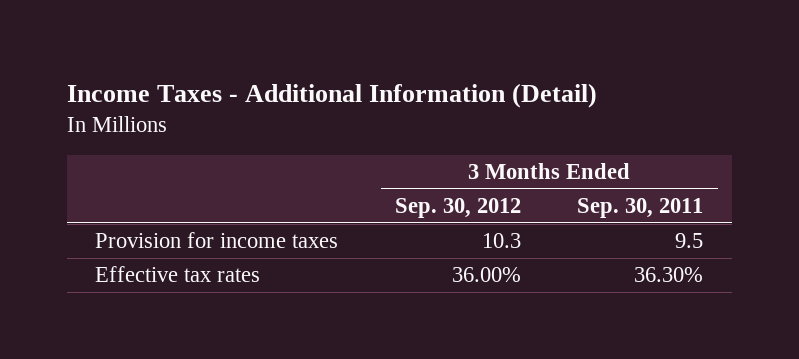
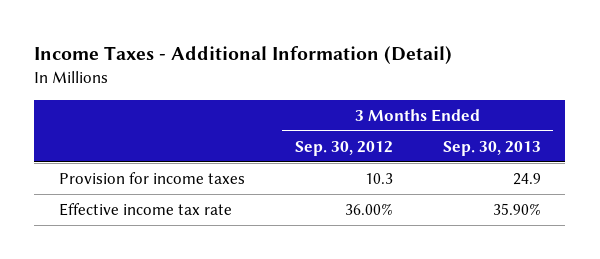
- | 3 Months Ended Sep. 30, 2012 | 3 Months Ended Sep. 30, 2011
+ | 3 Months Ended Sep. 30, 2012 | 3 Months Ended Sep. 30, 2013
- Effective tax rates | 36.00% | 36.30%
+ Effective income tax rate | 36.00% | 35.90%

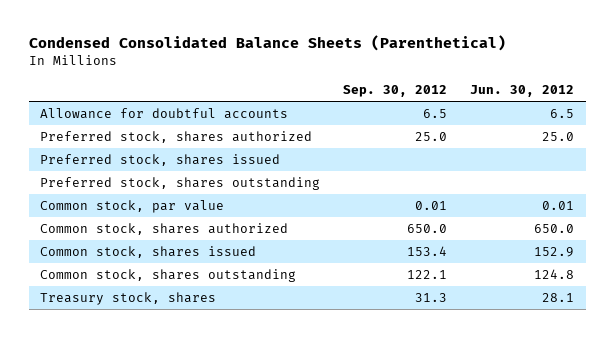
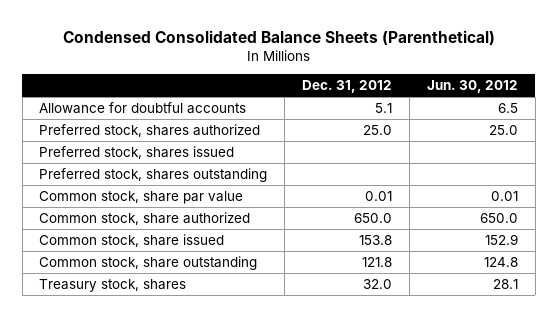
- | Sep. 30, 2012 | Jun. 30, 2012
+ | Dec. 31, 2012 | Jun. 30, 2012
- Common stock, par value | 0.01 | 0.01
- Common stock, shares authorized | 650.0 | 650.0
- Common stock, shares issued | 153.4 | 152.9
- Common stock, shares outstanding | 122.1 | 124.8
+ Common stock, share par value | 0.01 | 0.01
+ Common stock, share authorized | 650.0 | 650.0
+ Common stock, share issued | 153.8 | 152.9
+ Common stock, share outstanding | 121.8 | 124.8

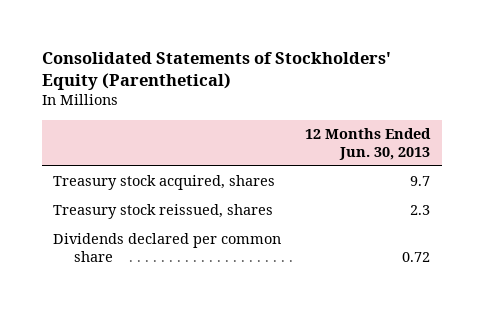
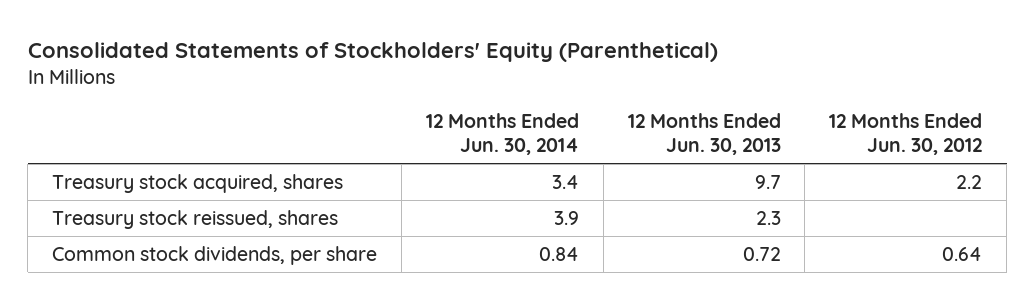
- | 12 Months Ended Jun. 30, 2013
+ | 12 Months Ended Jun. 30, 2014 | 12 Months Ended Jun. 30, 2013 | 12 Months Ended Jun. 30, 2012
- Dividends declared per common share | 0.72
+ Common stock dividends, per share | 0.84 | 0.72 | 0.64

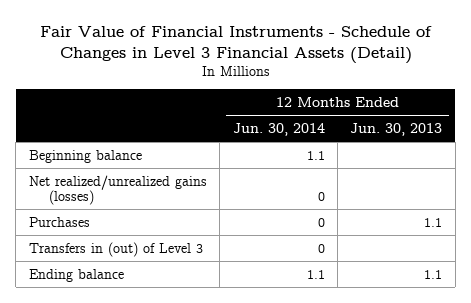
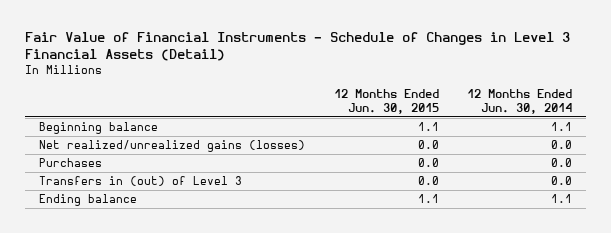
- | 12 Months Ended Jun. 30, 2014 | 12 Months Ended Jun. 30, 2013
+ | 12 Months Ended Jun. 30, 2015 | 12 Months Ended Jun. 30, 2014
- Net realized/unrealized gains (losses) | 0 |
- Purchases | 0 | 1.1
- Transfers in (out) of Level 3 | 0 |
+ Net realized/unrealized gains (losses) | 0.0 | 0.0
+ Purchases | 0.0 | 0.0
+ Transfers in (out) of Level 3 | 0.0 | 0.0

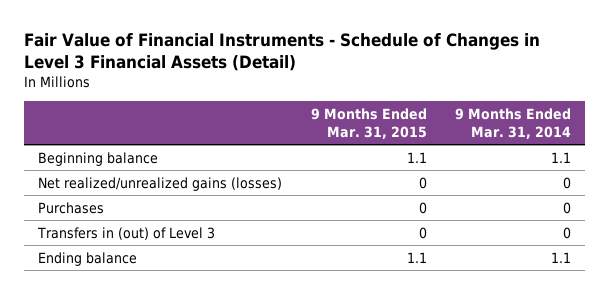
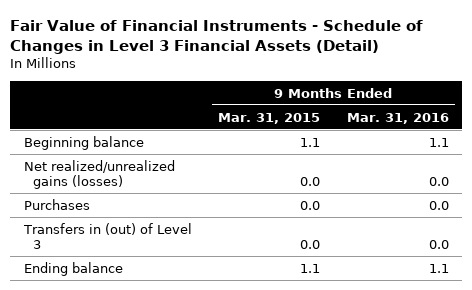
- | 9 Months Ended Mar. 31, 2015 | 9 Months Ended Mar. 31, 2014
+ | 9 Months Ended Mar. 31, 2015 | 9 Months Ended Mar. 31, 2016
- Net realized/unrealized gains (losses) | 0 | 0
- Purchases | 0 | 0
- Transfers in (out) of Level 3 | 0 | 0
+ Net realized/unrealized gains (losses) | 0.0 | 0.0
+ Purchases | 0.0 | 0.0
+ Transfers in (out) of Level 3 | 0.0 | 0.0

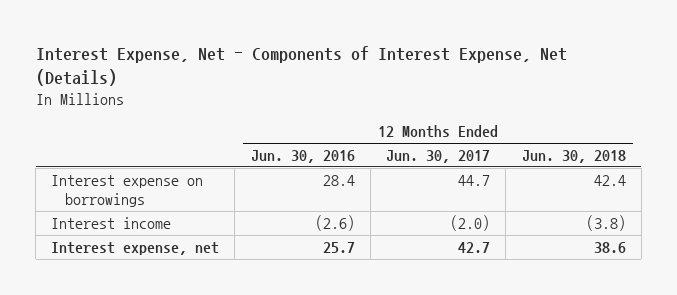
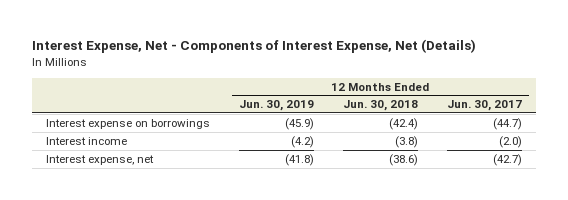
- | 12 Months Ended Jun. 30, 2016 | 12 Months Ended Jun. 30, 2017 | 12 Months Ended Jun. 30, 2018
+ | 12 Months Ended Jun. 30, 2019 | 12 Months Ended Jun. 30, 2018 | 12 Months Ended Jun. 30, 2017
- Interest expense on borrowings | 28.4 | 44.7 | 42.4
+ Interest expense on borrowings | (45.9) | (42.4) | (44.7)
- Interest expense, net | 25.7 | 42.7 | 38.6
+ Interest expense, net | (41.8) | (38.6) | (42.7)

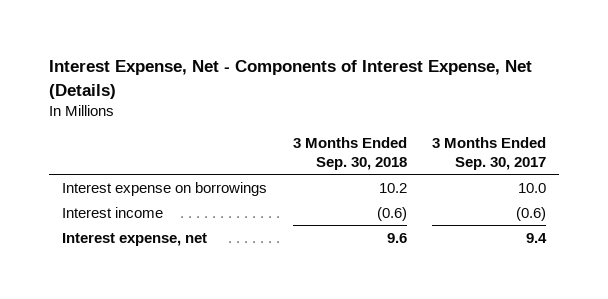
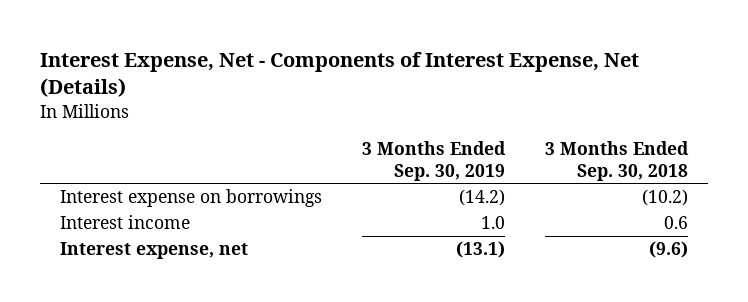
- | 3 Months Ended Sep. 30, 2018 | 3 Months Ended Sep. 30, 2017
+ | 3 Months Ended Sep. 30, 2019 | 3 Months Ended Sep. 30, 2018
- Interest expense on borrowings | 10.2 | 10.0
- Interest income | (0.6) | (0.6)
- Interest expense, net | 9.6 | 9.4
+ Interest expense on borrowings | (14.2) | (10.2)
+ Interest income | 1.0 | 0.6
+ Interest expense, net | (13.1) | (9.6)

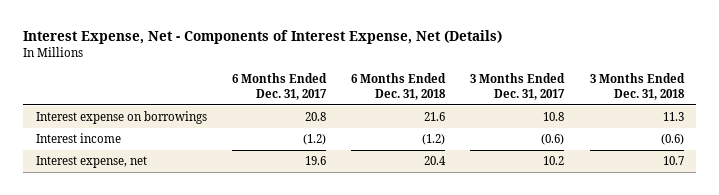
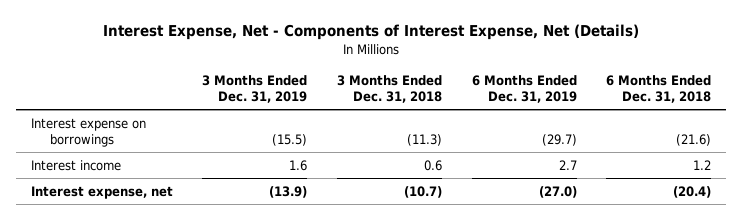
- | 6 Months Ended Dec. 31, 2017 | 6 Months Ended Dec. 31, 2018 | 3 Months Ended Dec. 31, 2017 | 3 Months Ended Dec. 31, 2018
+ | 3 Months Ended Dec. 31, 2019 | 3 Months Ended Dec. 31, 2018 | 6 Months Ended Dec. 31, 2019 | 6 Months Ended Dec. 31, 2018
- Interest expense on borrowings | 20.8 | 21.6 | 10.8 | 11.3
- Interest income | (1.2) | (1.2) | (0.6) | (0.6)
- Interest expense, net | 19.6 | 20.4 | 10.2 | 10.7
+ Interest expense on borrowings | (15.5) | (11.3) | (29.7) | (21.6)
+ Interest income | 1.6 | 0.6 | 2.7 | 1.2
+ Interest expense, net | (13.9) | (10.7) | (27.0) | (20.4)

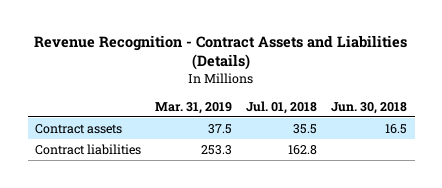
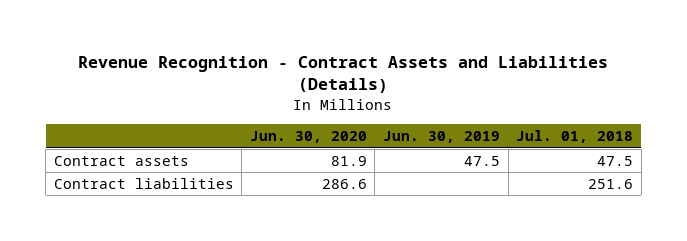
- | Mar. 31, 2019 | Jul. 01, 2018 | Jun. 30, 2018
+ | Jun. 30, 2020 | Jun. 30, 2019 | Jul. 01, 2018
- Contract assets | 37.5 | 35.5 | 16.5
- Contract liabilities | 253.3 | 162.8 |
+ Contract assets | 81.9 | 47.5 | 47.5
+ Contract liabilities | 286.6 | | 251.6

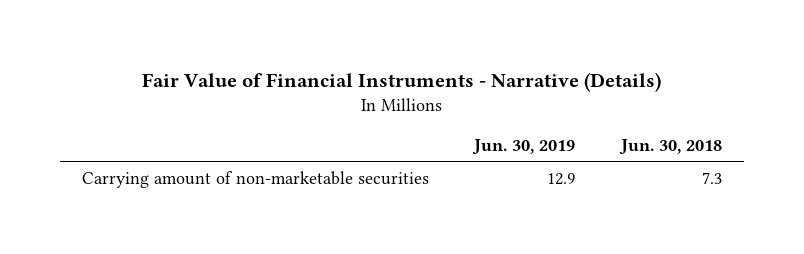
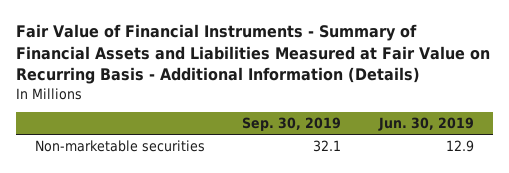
- Fair Value of Financial Instruments - Narrative (Details)
+ Fair Value of Financial Instruments - Summary of Financial Assets and Liabilities Measured at Fair Value on Recurring Basis - Additional Information (Details)
- | Jun. 30, 2019 | Jun. 30, 2018
+ | Sep. 30, 2019 | Jun. 30, 2019
- Carrying amount of non-marketable securities | 12.9 | 7.3
+ Non-marketable securities | 32.1 | 12.9

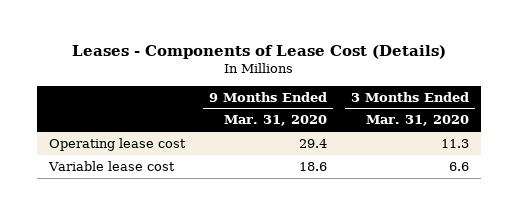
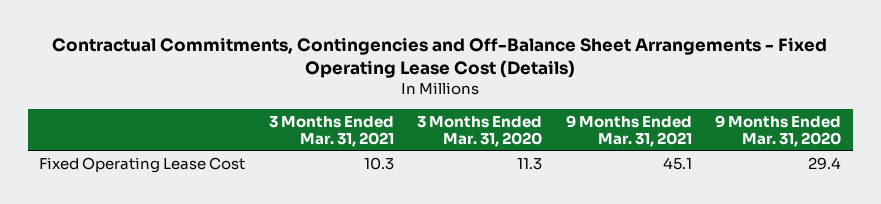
- Leases - Components of Lease Cost (Details)
+ Contractual Commitments, Contingencies and Off-Balance Sheet Arrangements - Fixed Operating Lease Cost (Details)
- | 9 Months Ended Mar. 31, 2020 | 3 Months Ended Mar. 31, 2020
+ | 3 Months Ended Mar. 31, 2021 | 3 Months Ended Mar. 31, 2020 | 9 Months Ended Mar. 31, 2021 | 9 Months Ended Mar. 31, 2020
- Operating lease cost | 29.4 | 11.3
- Variable lease cost | 18.6 | 6.6
+ Fixed Operating Lease Cost | 10.3 | 11.3 | 45.1 | 29.4

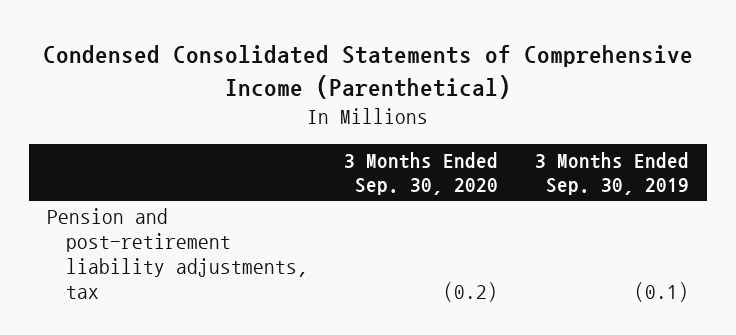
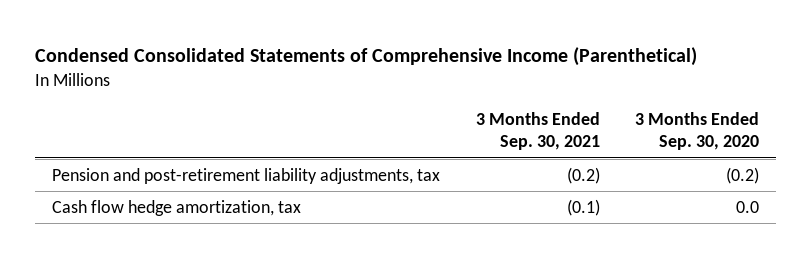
- | 3 Months Ended Sep. 30, 2020 | 3 Months Ended Sep. 30, 2019
+ | 3 Months Ended Sep. 30, 2021 | 3 Months Ended Sep. 30, 2020
+ Cash flow hedge amortization, tax | (0.1) | 0.0

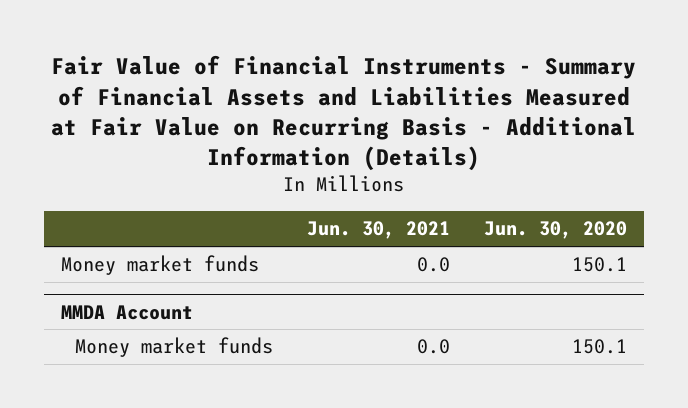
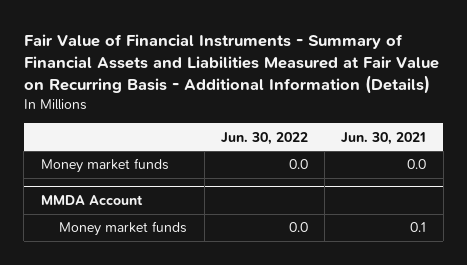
- | Jun. 30, 2021 | Jun. 30, 2020
+ | Jun. 30, 2022 | Jun. 30, 2021
@ MMDA Account
- Money market funds | 0.0 | 150.1
+ Money market funds | 0.0 | 0.1

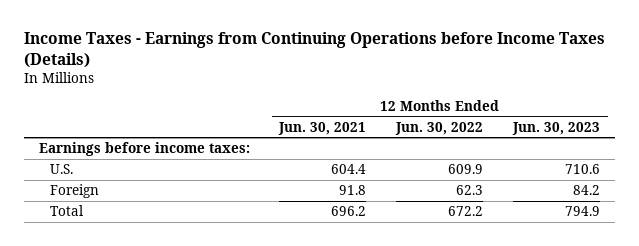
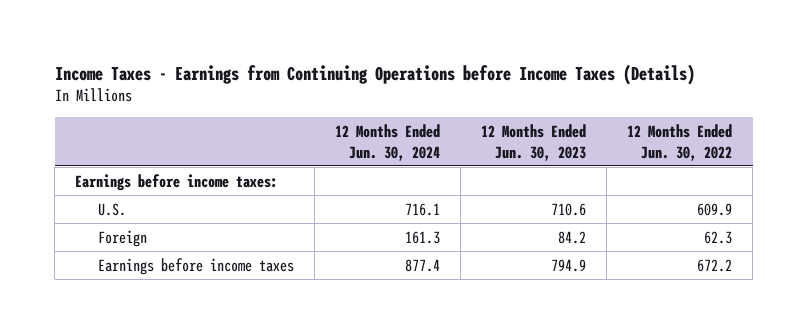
- | 12 Months Ended Jun. 30, 2021 | 12 Months Ended Jun. 30, 2022 | 12 Months Ended Jun. 30, 2023
+ | 12 Months Ended Jun. 30, 2024 | 12 Months Ended Jun. 30, 2023 | 12 Months Ended Jun. 30, 2022
- Total | 696.2 | 672.2 | 794.9
+ Earnings before income taxes | 877.4 | 794.9 | 672.2

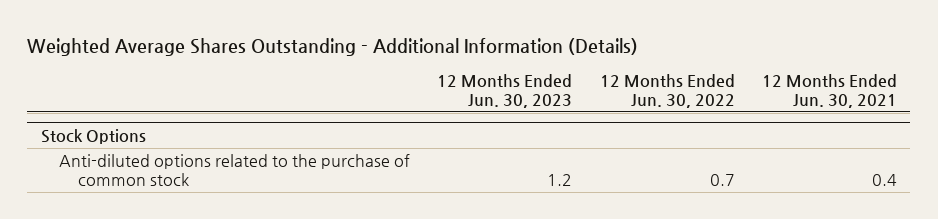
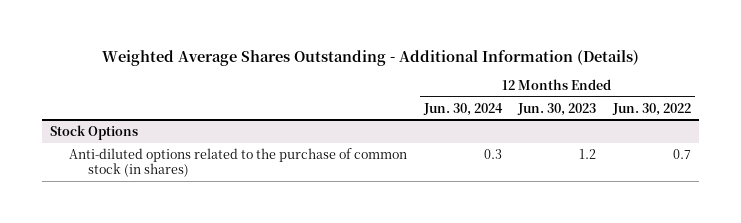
- | 12 Months Ended Jun. 30, 2023 | 12 Months Ended Jun. 30, 2022 | 12 Months Ended Jun. 30, 2021
+ | 12 Months Ended Jun. 30, 2024 | 12 Months Ended Jun. 30, 2023 | 12 Months Ended Jun. 30, 2022
@ Stock Options
- Anti-diluted options related to the purchase of common stock | 1.2 | 0.7 | 0.4
+ Anti-diluted options related to the purchase of common stock (in shares) | 0.3 | 1.2 | 0.7

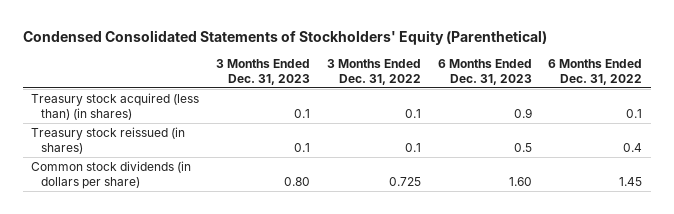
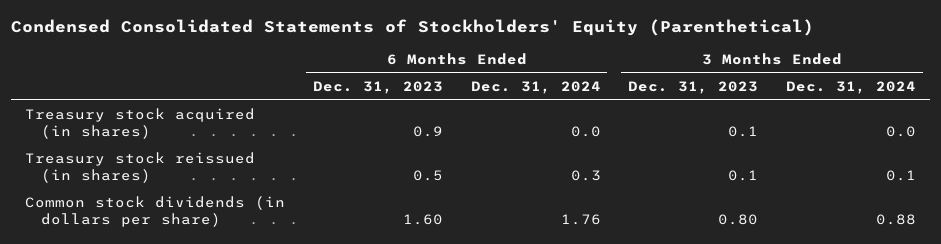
- | 3 Months Ended Dec. 31, 2023 | 3 Months Ended Dec. 31, 2022 | 6 Months Ended Dec. 31, 2023 | 6 Months Ended Dec. 31, 2022
+ | 6 Months Ended Dec. 31, 2023 | 6 Months Ended Dec. 31, 2024 | 3 Months Ended Dec. 31, 2023 | 3 Months Ended Dec. 31, 2024
- Treasury stock acquired (less than) (in shares) | 0.1 | 0.1 | 0.9 | 0.1
+ Treasury stock acquired (in shares) | 0.9 | 0.0 | 0.1 | 0.0

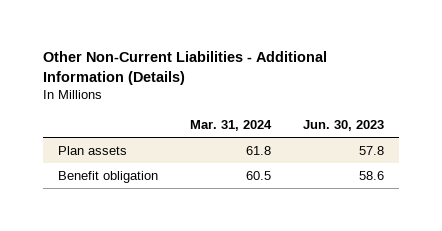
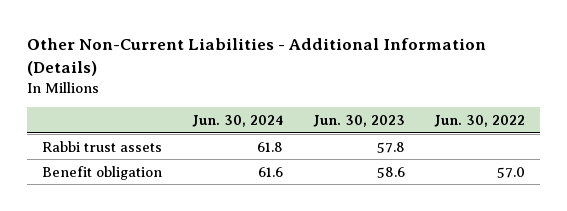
- | Mar. 31, 2024 | Jun. 30, 2023
+ | Jun. 30, 2024 | Jun. 30, 2023 | Jun. 30, 2022
- Plan assets | 61.8 | 57.8
+ Rabbi trust assets | 61.8 | 57.8 |

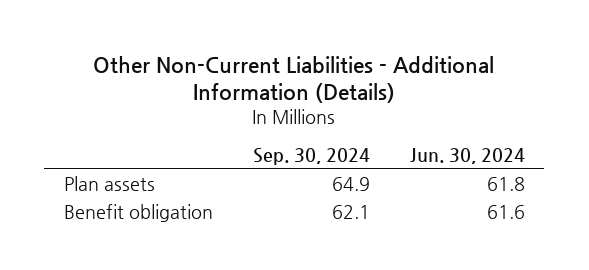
- | Jun. 30, 2024 | Jun. 30, 2023 | Jun. 30, 2022
+ | Sep. 30, 2024 | Jun. 30, 2024
- Rabbi trust assets | 61.8 | 57.8 |
+ Plan assets | 64.9 | 61.8

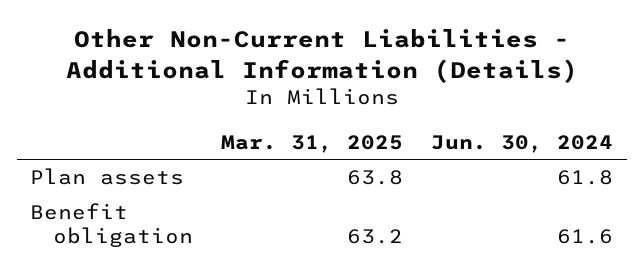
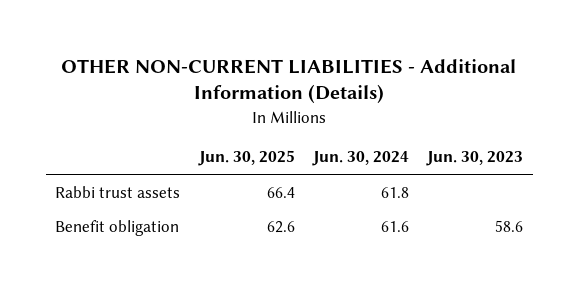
- Other Non-Current Liabilities - Additional Information (Details)
+ OTHER NON-CURRENT LIABILITIES - Additional Information (Details)
- | Mar. 31, 2025 | Jun. 30, 2024
+ | Jun. 30, 2025 | Jun. 30, 2024 | Jun. 30, 2023
- Plan assets | 63.8 | 61.8
+ Rabbi trust assets | 66.4 | 61.8 |

